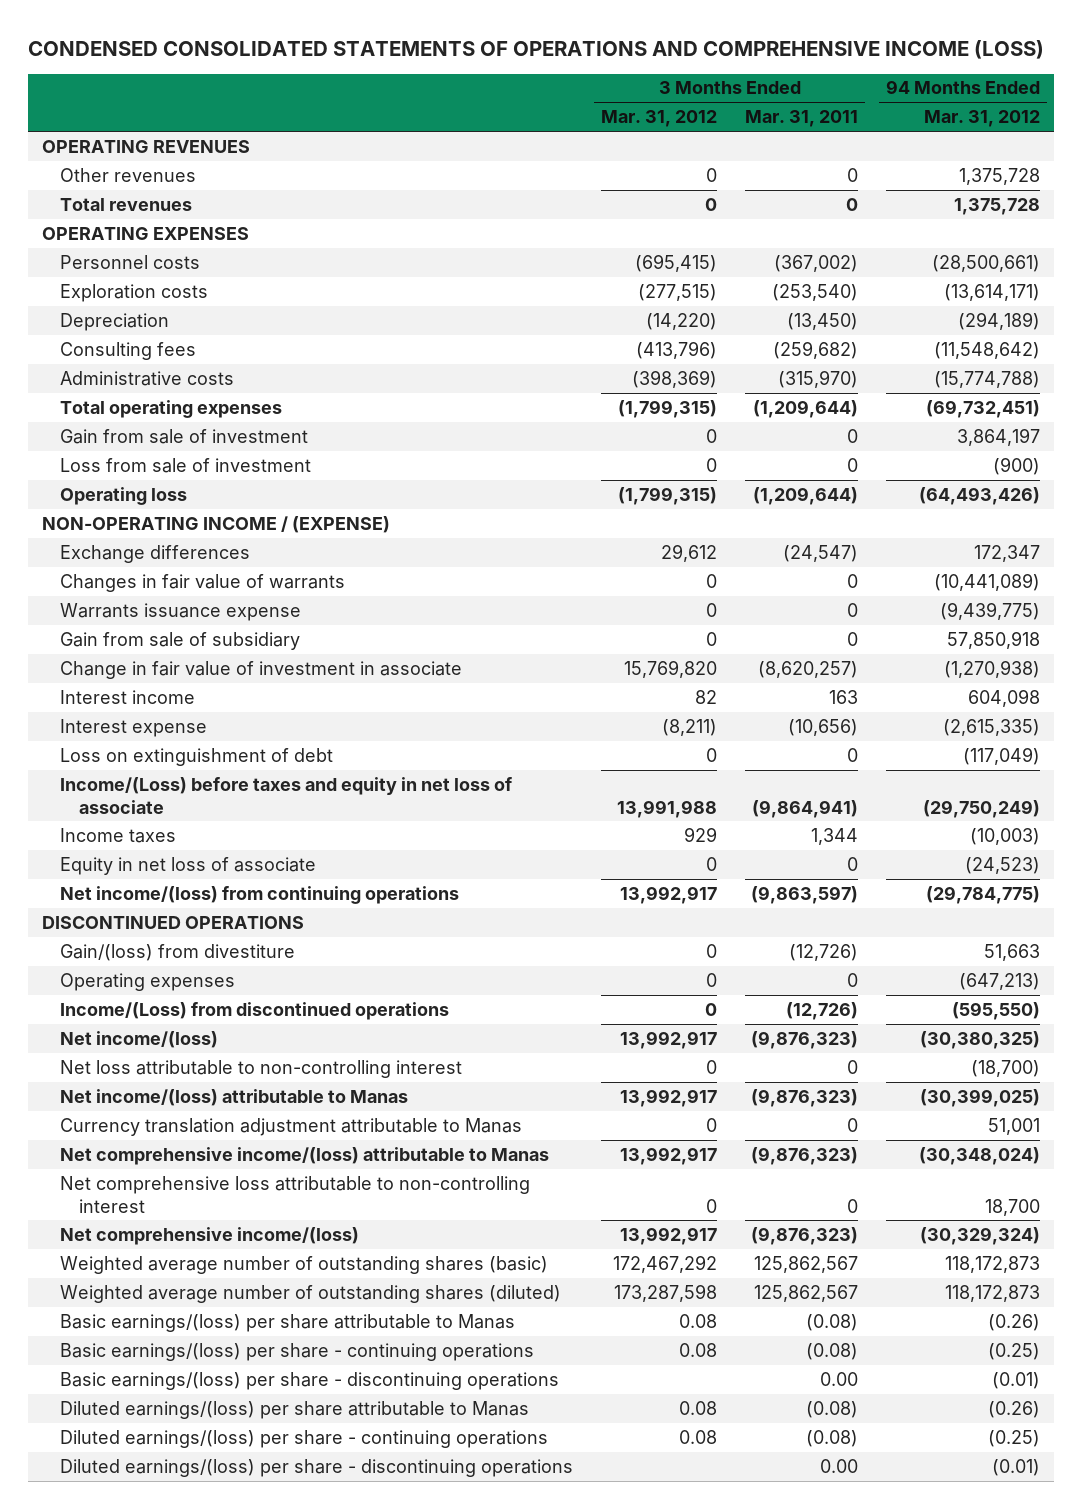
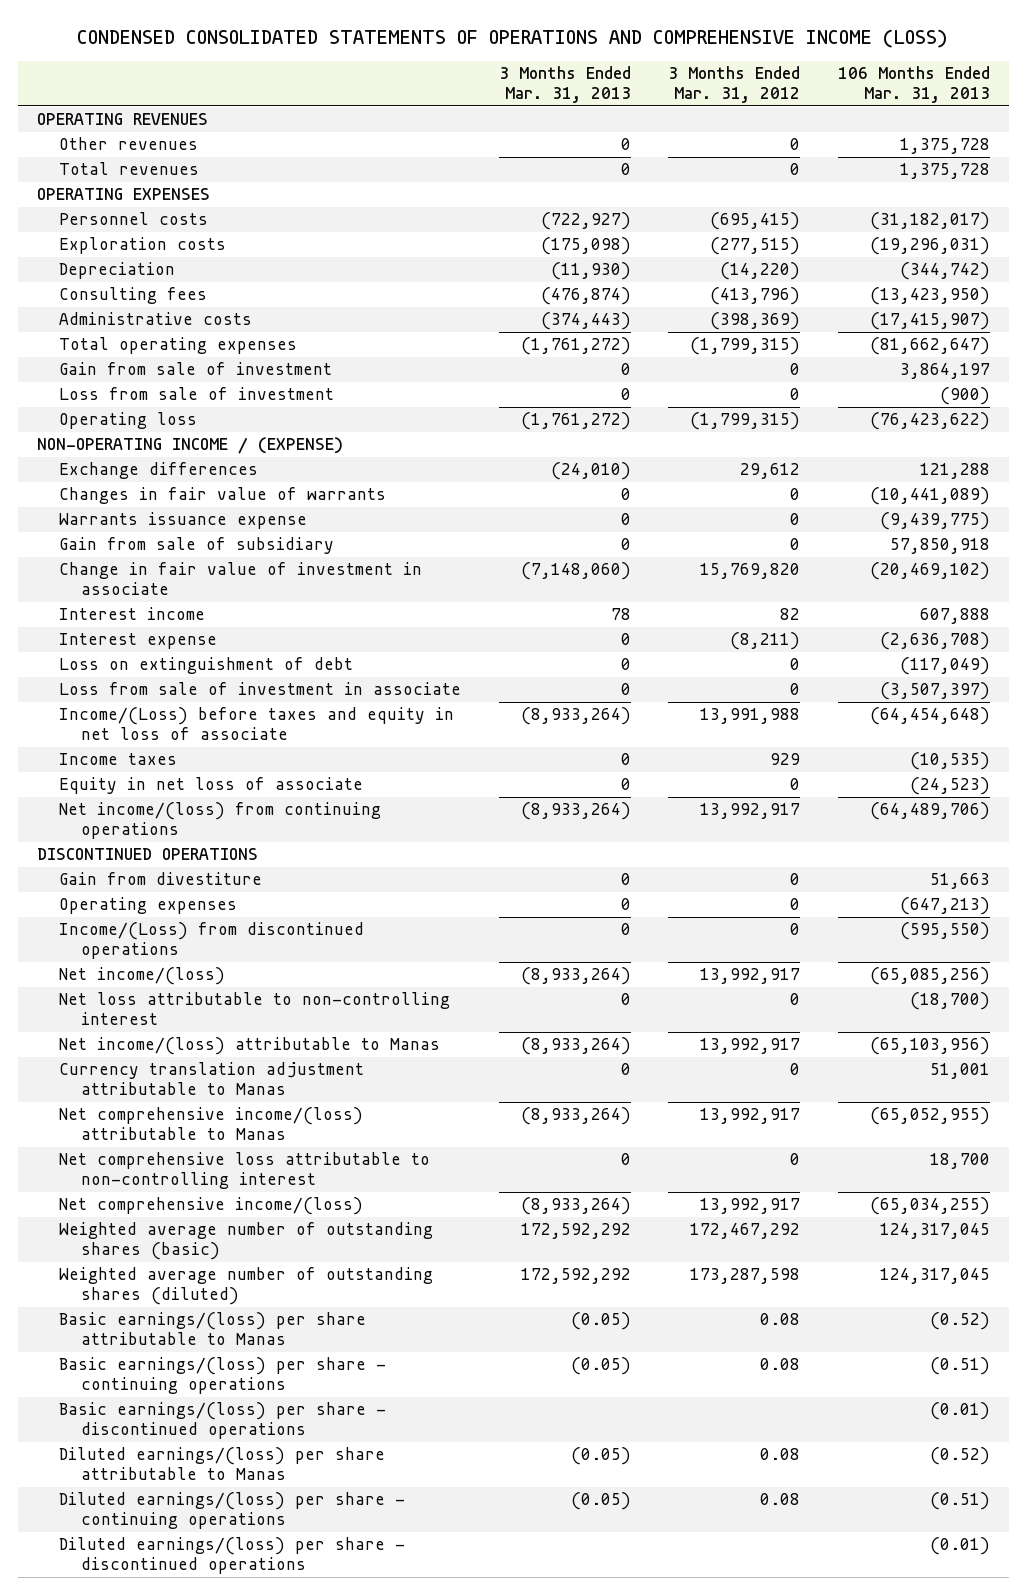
- | 3 Months Ended Mar. 31, 2012 | 3 Months Ended Mar. 31, 2011 | 94 Months Ended Mar. 31, 2012
+ | 3 Months Ended Mar. 31, 2013 | 3 Months Ended Mar. 31, 2012 | 106 Months Ended Mar. 31, 2013
+ Loss from sale of investment in associate | 0 | 0 | (3,507,397)
- Gain/(loss) from divestiture | 0 | (12,726) | 51,663
+ Gain from divestiture | 0 | 0 | 51,663
- Basic earnings/(loss) per share - discontinuing operations | | 0.00 | (0.01)
+ Basic earnings/(loss) per share - discontinued operations | | | (0.01)
- Diluted earnings/(loss) per share - discontinuing operations | | 0.00 | (0.01)
+ Diluted earnings/(loss) per share - discontinued operations | | | (0.01)

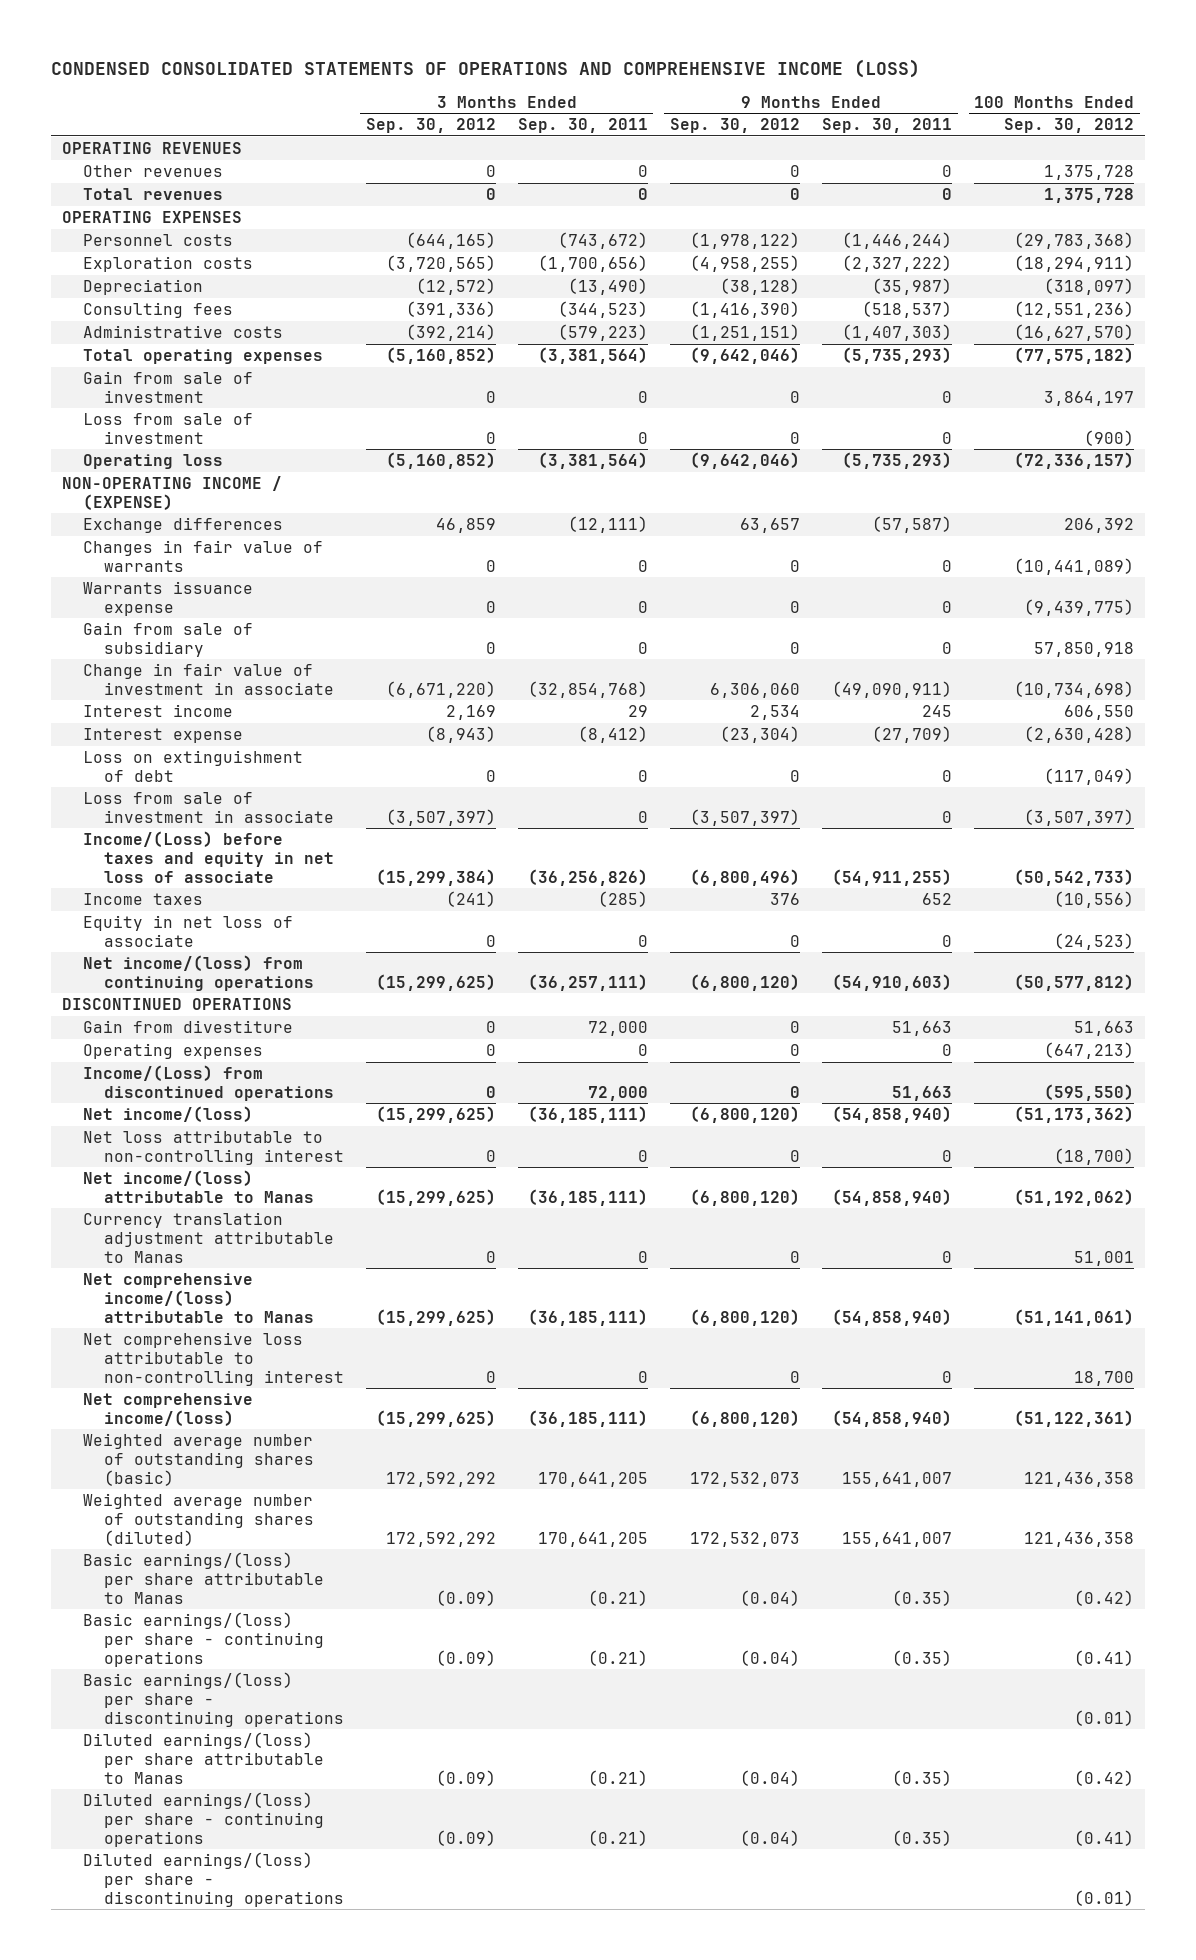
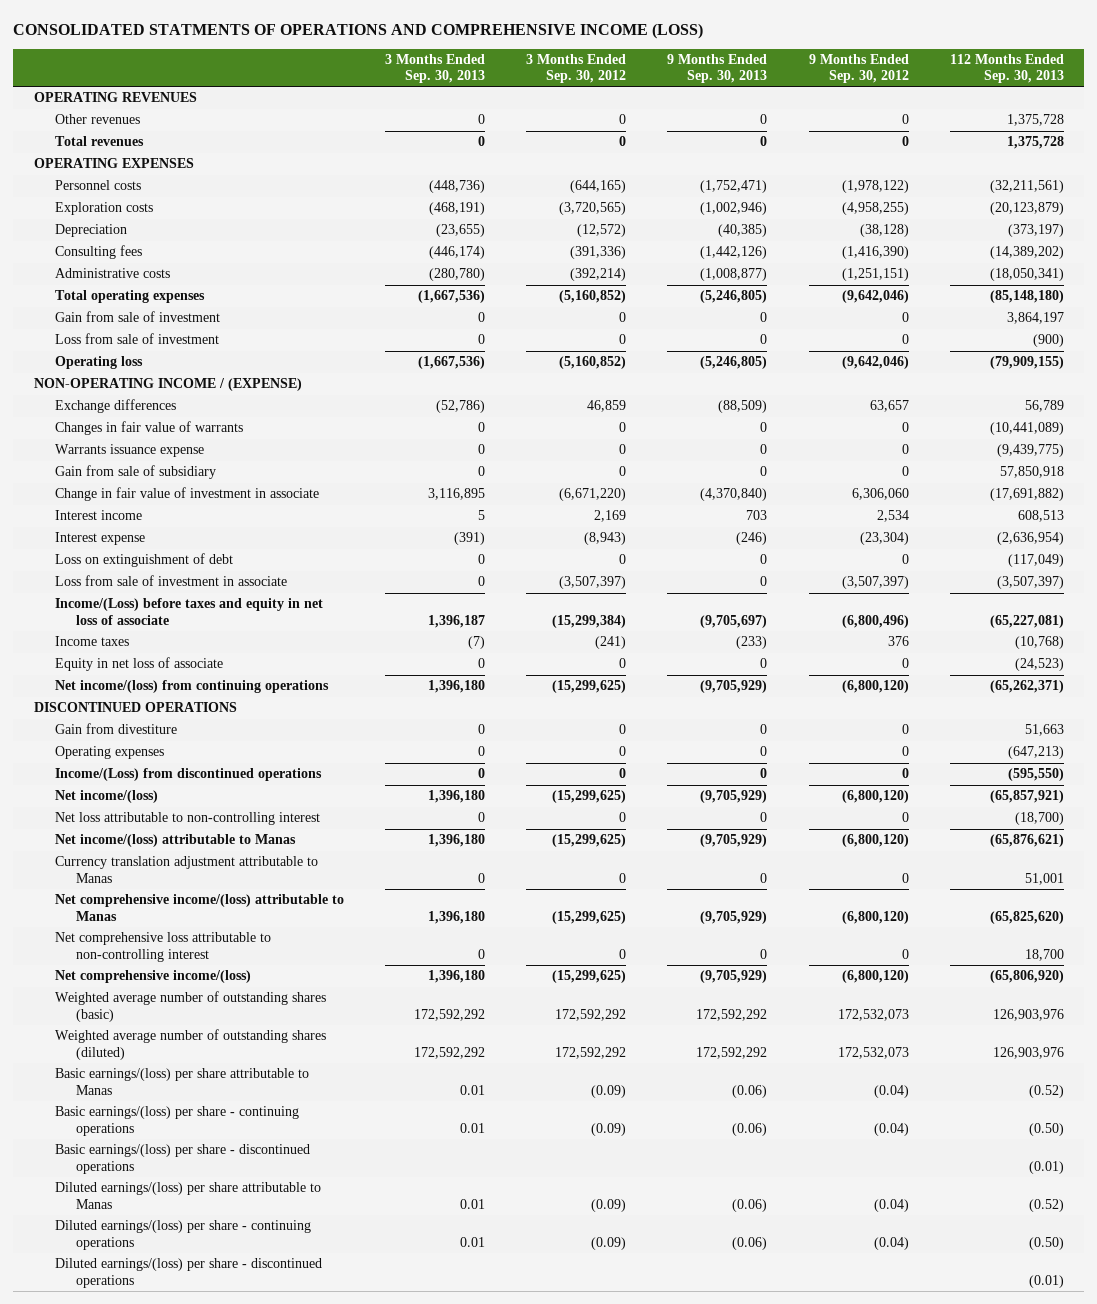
- CONDENSED CONSOLIDATED STATEMENTS OF OPERATIONS AND COMPREHENSIVE INCOME (LOSS)
+ CONSOLIDATED STATMENTS OF OPERATIONS AND COMPREHENSIVE INCOME (LOSS)
- | 3 Months Ended Sep. 30, 2012 | 3 Months Ended Sep. 30, 2011 | 9 Months Ended Sep. 30, 2012 | 9 Months Ended Sep. 30, 2011 | 100 Months Ended Sep. 30, 2012
+ | 3 Months Ended Sep. 30, 2013 | 3 Months Ended Sep. 30, 2012 | 9 Months Ended Sep. 30, 2013 | 9 Months Ended Sep. 30, 2012 | 112 Months Ended Sep. 30, 2013
- Basic earnings/(loss) per share - discontinuing operations | | | | | (0.01)
+ Basic earnings/(loss) per share - discontinued operations | | | | | (0.01)
- Diluted earnings/(loss) per share - discontinuing operations | | | | | (0.01)
+ Diluted earnings/(loss) per share - discontinued operations | | | | | (0.01)

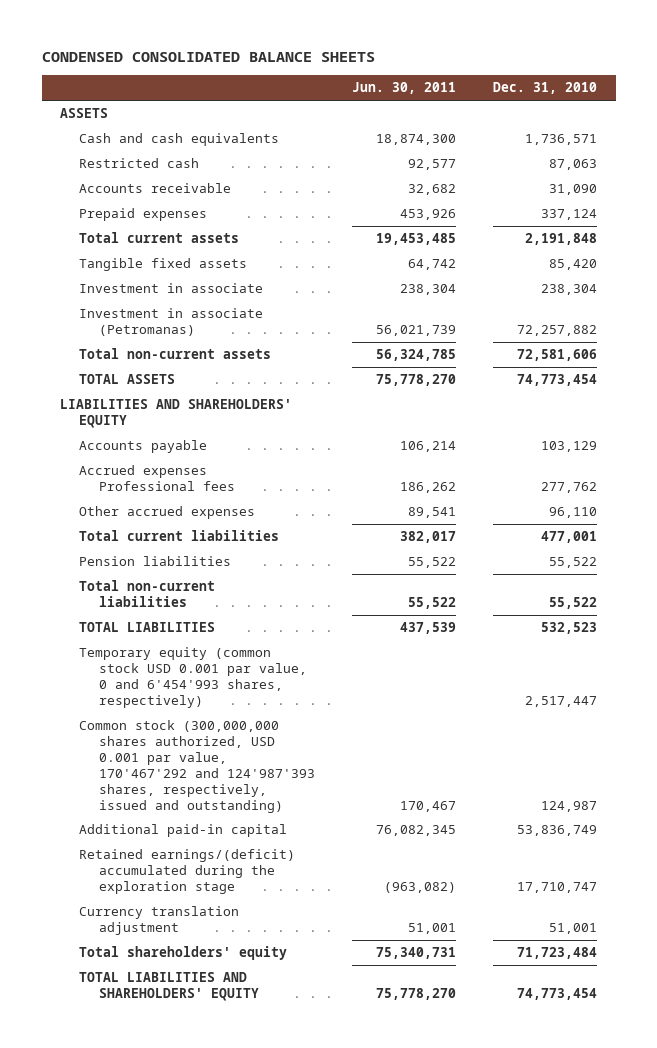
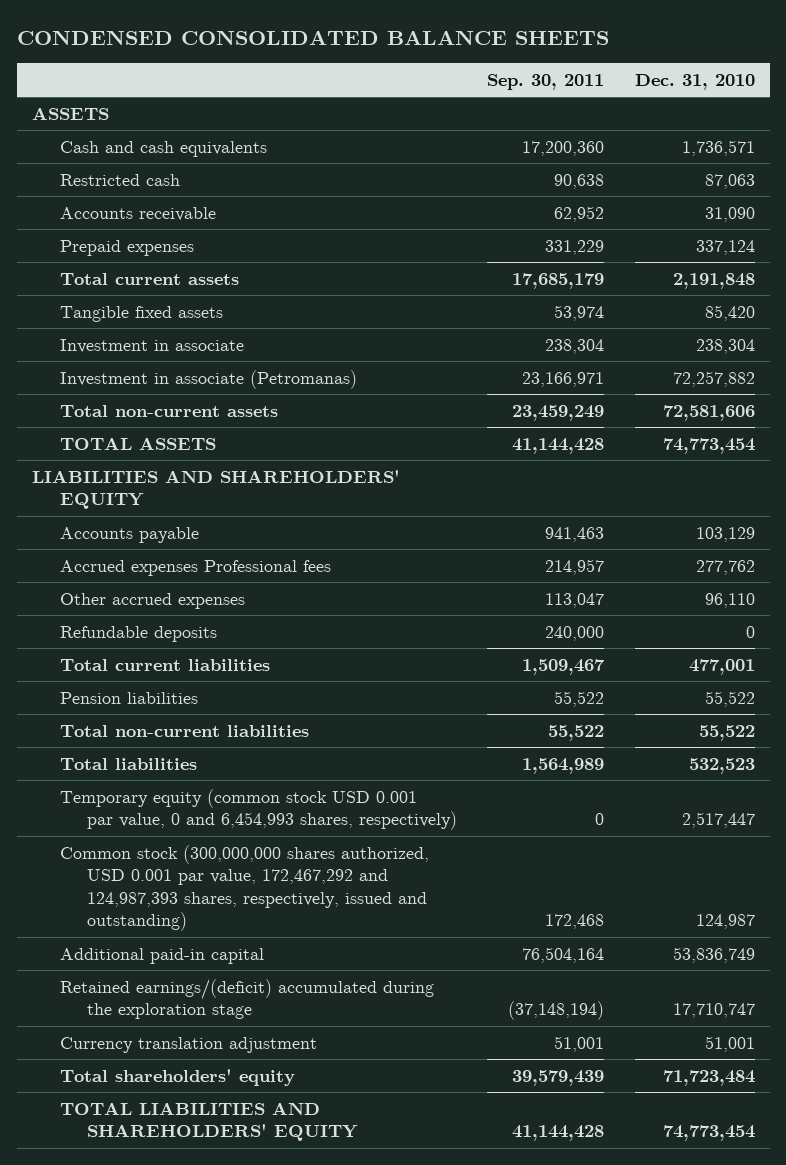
- | Jun. 30, 2011 | Dec. 31, 2010
+ | Sep. 30, 2011 | Dec. 31, 2010
+ Refundable deposits | 240,000 | 0
- TOTAL LIABILITIES | 437,539 | 532,523
- Temporary equity (common stock USD 0.001 par value, 0 and 6'454'993 shares, respectively) | | 2,517,447
- Common stock (300,000,000 shares authorized, USD 0.001 par value, 170'467'292 and 124'987'393 shares, respectively, issued and outstanding) | 170,467 | 124,987
+ Total liabilities | 1,564,989 | 532,523
+ Temporary equity (common stock USD 0.001 par value, 0 and 6,454,993 shares, respectively) | 0 | 2,517,447
+ Common stock (300,000,000 shares authorized, USD 0.001 par value, 172,467,292 and 124,987,393 shares, respectively, issued and outstanding) | 172,468 | 124,987

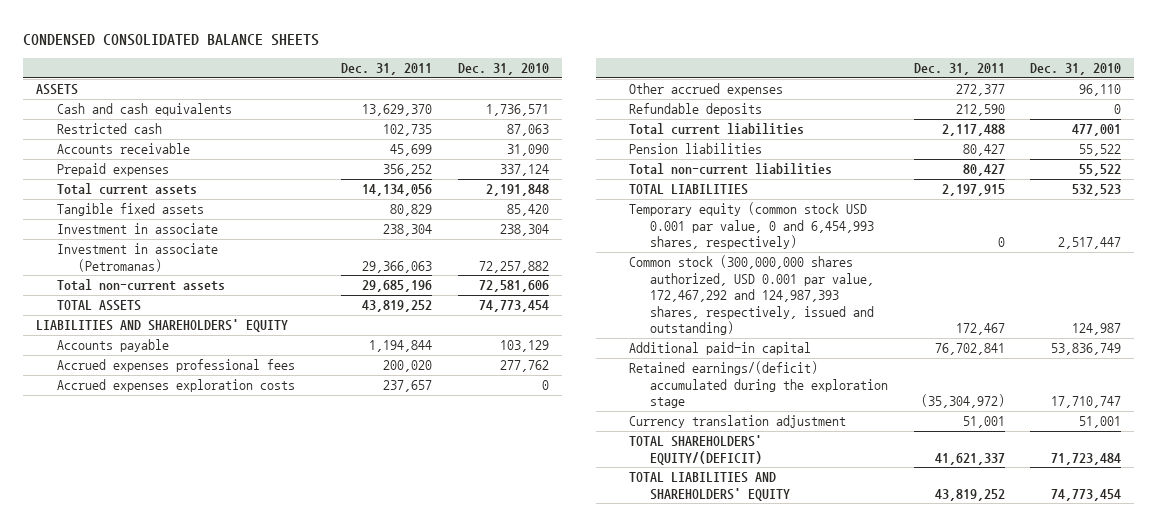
- | Sep. 30, 2011 | Dec. 31, 2010
+ | Dec. 31, 2011 | Dec. 31, 2010
- Accrued expenses Professional fees | 214,957 | 277,762
+ Accrued expenses professional fees | 200,020 | 277,762
+ Accrued expenses exploration costs | 237,657 | 0
- Total liabilities | 1,564,989 | 532,523
+ TOTAL LIABILITIES | 2,197,915 | 532,523
- Total shareholders' equity | 39,579,439 | 71,723,484
+ TOTAL SHAREHOLDERS' EQUITY/(DEFICIT) | 41,621,337 | 71,723,484

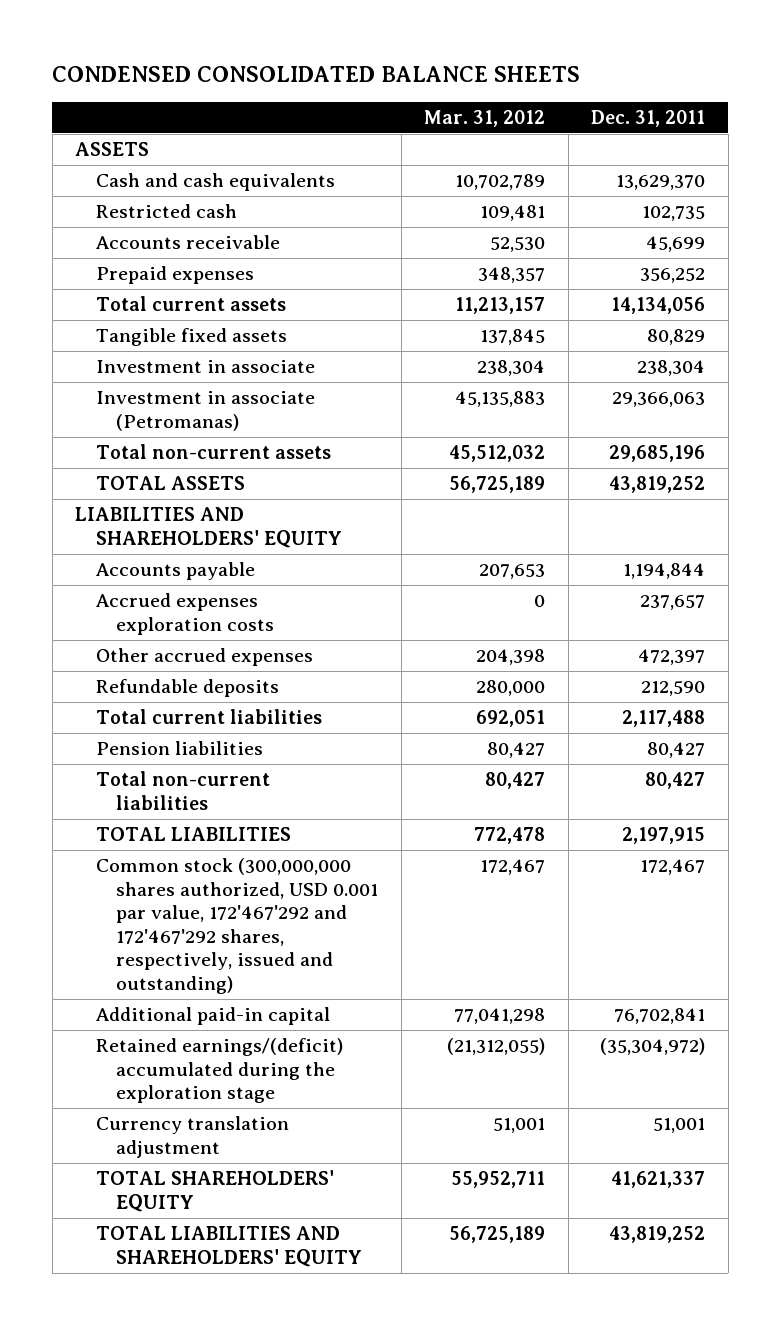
- | Dec. 31, 2011 | Dec. 31, 2010
+ | Mar. 31, 2012 | Dec. 31, 2011
- Accrued expenses professional fees | 200,020 | 277,762
- Other accrued expenses | 272,377 | 96,110
+ Other accrued expenses | 204,398 | 472,397
- Temporary equity (common stock USD 0.001 par value, 0 and 6,454,993 shares, respectively) | 0 | 2,517,447
- Common stock (300,000,000 shares authorized, USD 0.001 par value, 172,467,292 and 124,987,393 shares, respectively, issued and outstanding) | 172,467 | 124,987
+ Common stock (300,000,000 shares authorized, USD 0.001 par value, 172'467'292 and 172'467'292 shares, respectively, issued and outstanding) | 172,467 | 172,467
- TOTAL SHAREHOLDERS' EQUITY/(DEFICIT) | 41,621,337 | 71,723,484
+ TOTAL SHAREHOLDERS' EQUITY | 55,952,711 | 41,621,337

